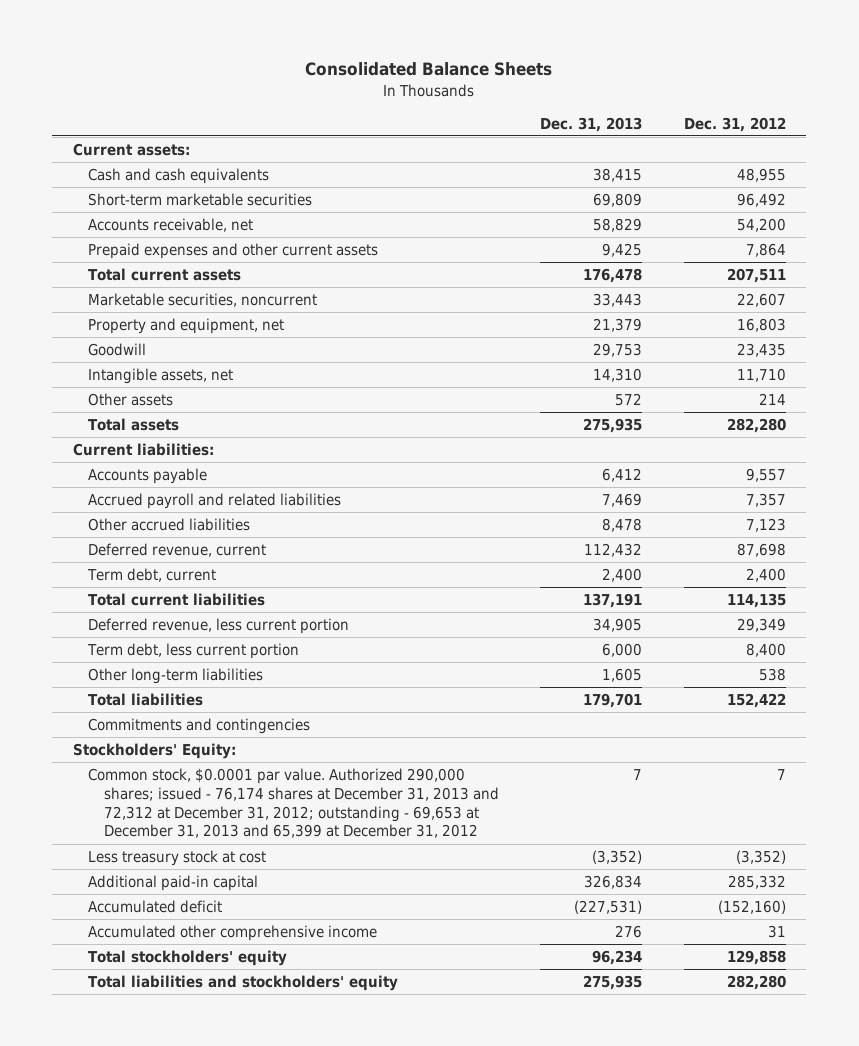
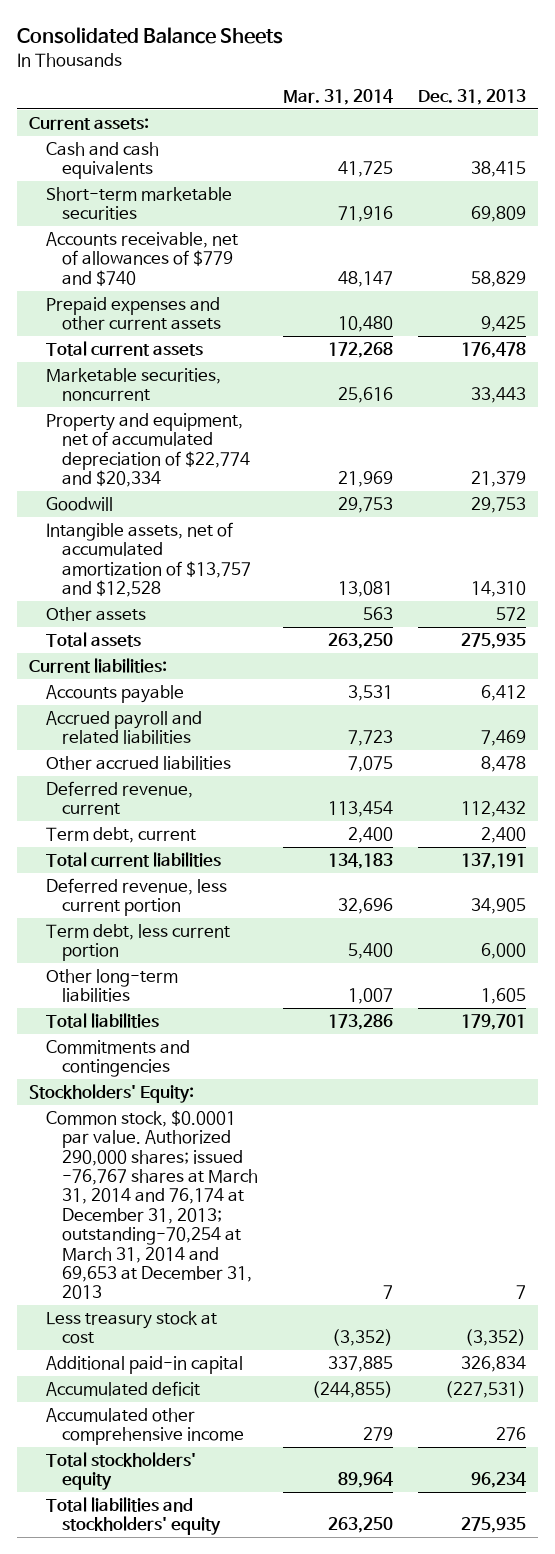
- | Dec. 31, 2013 | Dec. 31, 2012
+ | Mar. 31, 2014 | Dec. 31, 2013
- Accounts receivable, net | 58,829 | 54,200
+ Accounts receivable, net of allowances of $779 and $740 | 48,147 | 58,829
- Property and equipment, net | 21,379 | 16,803
+ Property and equipment, net of accumulated depreciation of $22,774 and $20,334 | 21,969 | 21,379
- Intangible assets, net | 14,310 | 11,710
+ Intangible assets, net of accumulated amortization of $13,757 and $12,528 | 13,081 | 14,310
- Common stock, $0.0001 par value. Authorized 290,000 shares; issued - 76,174 shares at December 31, 2013 and 72,312 at December 31, 2012; outstanding - 69,653 at December 31, 2013 and 65,399 at December 31, 2012 | 7 | 7
+ Common stock, $0.0001 par value. Authorized 290,000 shares; issued -76,767 shares at March 31, 2014 and 76,174 at December 31, 2013; outstanding-70,254 at March 31, 2014 and 69,653 at December 31, 2013 | 7 | 7

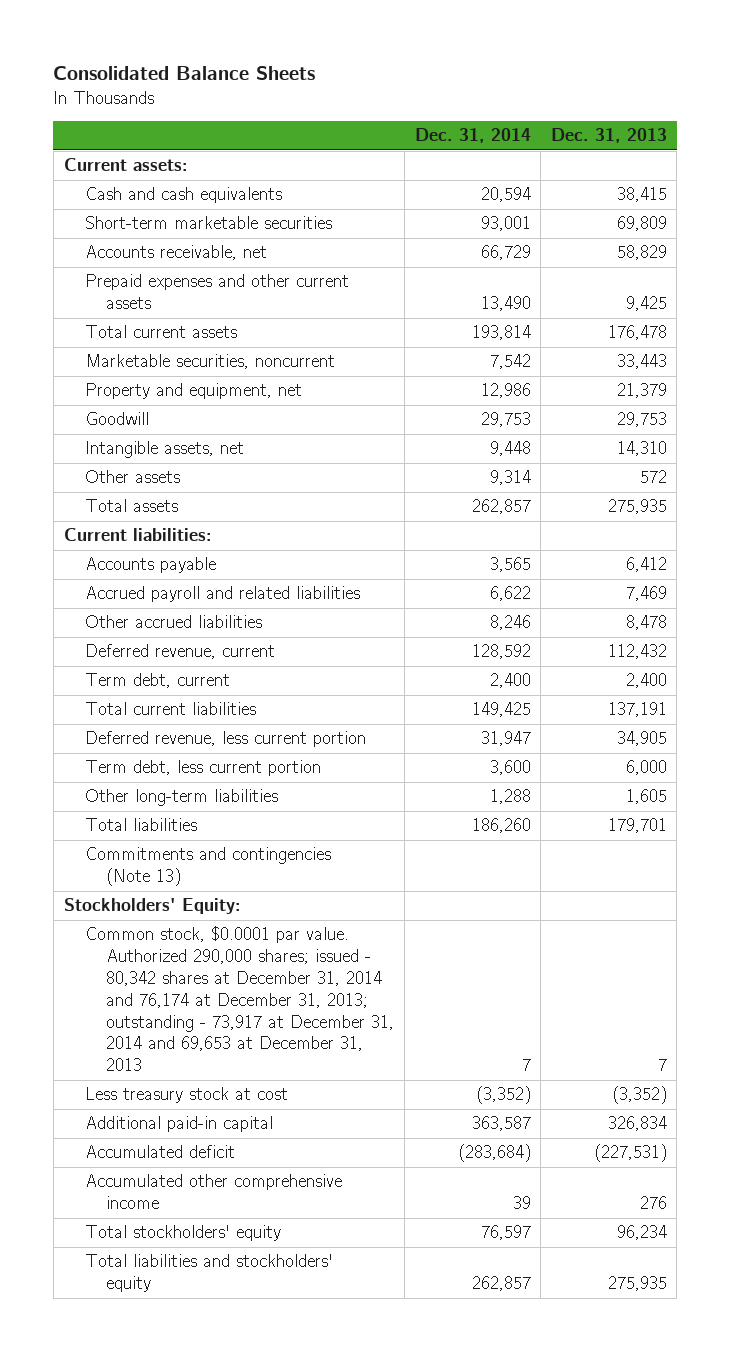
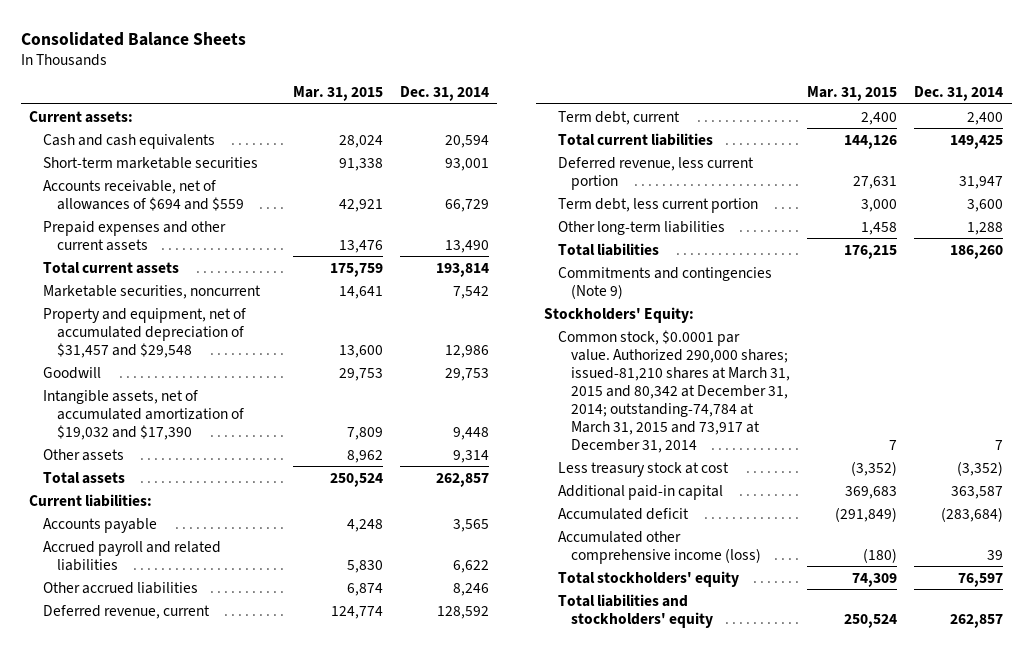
- | Dec. 31, 2014 | Dec. 31, 2013
+ | Mar. 31, 2015 | Dec. 31, 2014
- Accounts receivable, net | 66,729 | 58,829
+ Accounts receivable, net of allowances of $694 and $559 | 42,921 | 66,729
- Property and equipment, net | 12,986 | 21,379
+ Property and equipment, net of accumulated depreciation of $31,457 and $29,548 | 13,600 | 12,986
- Intangible assets, net | 9,448 | 14,310
+ Intangible assets, net of accumulated amortization of $19,032 and $17,390 | 7,809 | 9,448
- Commitments and contingencies (Note 13)
+ Commitments and contingencies (Note 9)
- Common stock, $0.0001 par value. Authorized 290,000 shares; issued - 80,342 shares at December 31, 2014 and 76,174 at December 31, 2013; outstanding - 73,917 at December 31, 2014 and 69,653 at December 31, 2013 | 7 | 7
+ Common stock, $0.0001 par value. Authorized 290,000 shares; issued-81,210 shares at March 31, 2015 and 80,342 at December 31, 2014; outstanding-74,784 at March 31, 2015 and 73,917 at December 31, 2014 | 7 | 7
- Accumulated other comprehensive income | 39 | 276
+ Accumulated other comprehensive income (loss) | (180) | 39

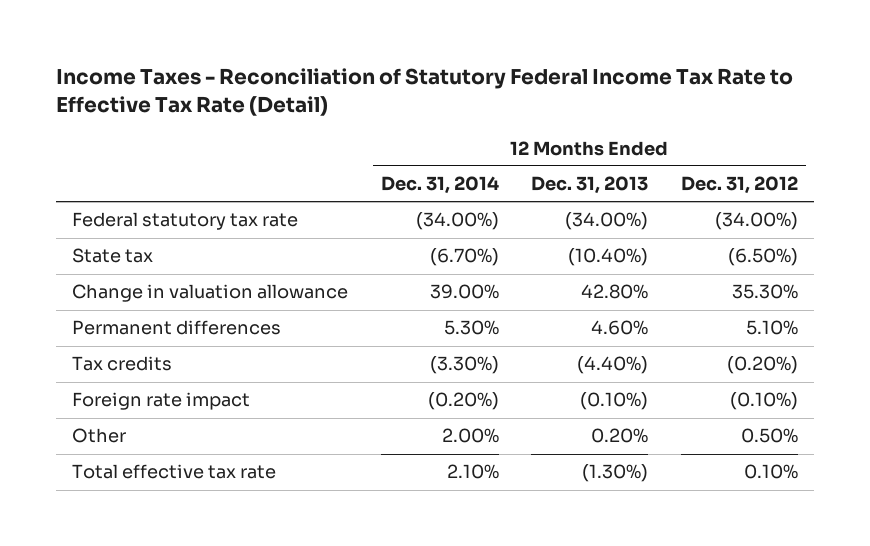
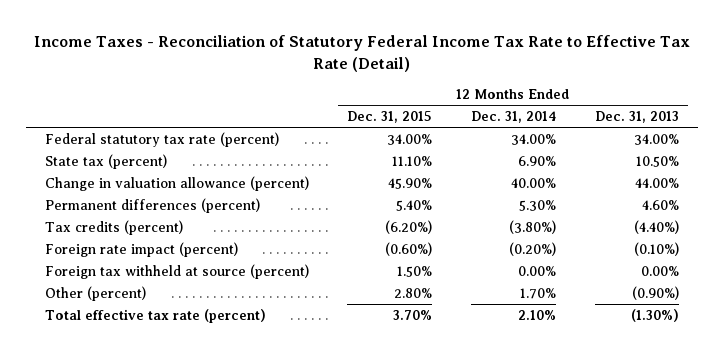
- | 12 Months Ended Dec. 31, 2014 | 12 Months Ended Dec. 31, 2013 | 12 Months Ended Dec. 31, 2012
+ | 12 Months Ended Dec. 31, 2015 | 12 Months Ended Dec. 31, 2014 | 12 Months Ended Dec. 31, 2013
- Federal statutory tax rate | (34.00%) | (34.00%) | (34.00%)
- State tax | (6.70%) | (10.40%) | (6.50%)
- Change in valuation allowance | 39.00% | 42.80% | 35.30%
- Permanent differences | 5.30% | 4.60% | 5.10%
- Tax credits | (3.30%) | (4.40%) | (0.20%)
- Foreign rate impact | (0.20%) | (0.10%) | (0.10%)
- Other | 2.00% | 0.20% | 0.50%
- Total effective tax rate | 2.10% | (1.30%) | 0.10%
+ Federal statutory tax rate (percent) | 34.00% | 34.00% | 34.00%
+ State tax (percent) | 11.10% | 6.90% | 10.50%
+ Change in valuation allowance (percent) | 45.90% | 40.00% | 44.00%
+ Permanent differences (percent) | 5.40% | 5.30% | 4.60%
+ Tax credits (percent) | (6.20%) | (3.80%) | (4.40%)
+ Foreign rate impact (percent) | (0.60%) | (0.20%) | (0.10%)
+ Foreign tax withheld at source (percent) | 1.50% | 0.00% | 0.00%
+ Other (percent) | 2.80% | 1.70% | (0.90%)
+ Total effective tax rate (percent) | 3.70% | 2.10% | (1.30%)

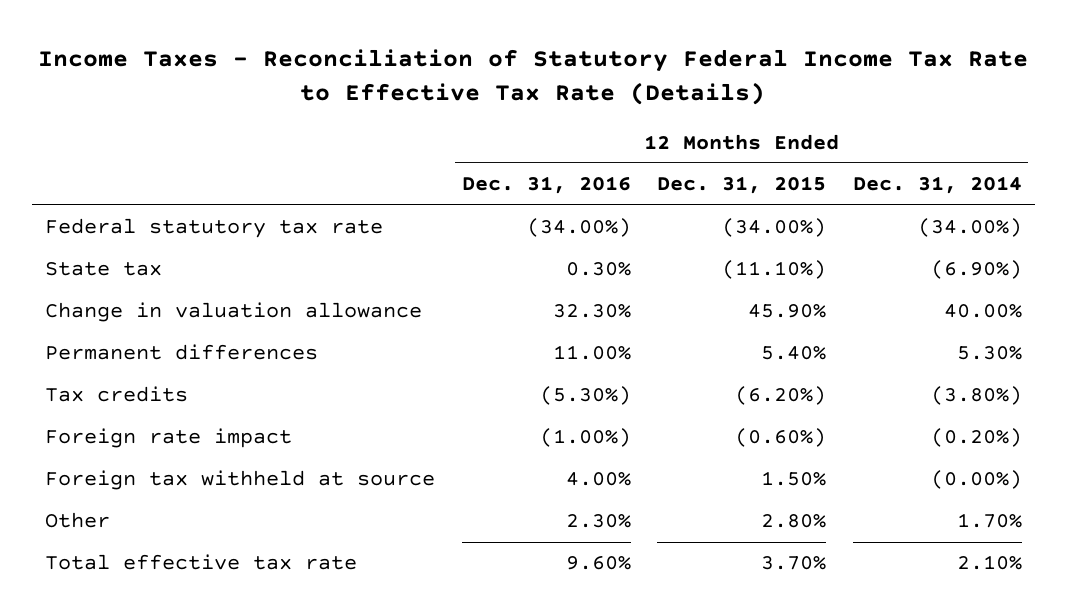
- Income Taxes - Reconciliation of Statutory Federal Income Tax Rate to Effective Tax Rate (Detail)
+ Income Taxes - Reconciliation of Statutory Federal Income Tax Rate to Effective Tax Rate (Details)
- | 12 Months Ended Dec. 31, 2015 | 12 Months Ended Dec. 31, 2014 | 12 Months Ended Dec. 31, 2013
+ | 12 Months Ended Dec. 31, 2016 | 12 Months Ended Dec. 31, 2015 | 12 Months Ended Dec. 31, 2014
- Federal statutory tax rate (percent) | 34.00% | 34.00% | 34.00%
- State tax (percent) | 11.10% | 6.90% | 10.50%
- Change in valuation allowance (percent) | 45.90% | 40.00% | 44.00%
- Permanent differences (percent) | 5.40% | 5.30% | 4.60%
- Tax credits (percent) | (6.20%) | (3.80%) | (4.40%)
- Foreign rate impact (percent) | (0.60%) | (0.20%) | (0.10%)
- Foreign tax withheld at source (percent) | 1.50% | 0.00% | 0.00%
- Other (percent) | 2.80% | 1.70% | (0.90%)
- Total effective tax rate (percent) | 3.70% | 2.10% | (1.30%)
+ Federal statutory tax rate | (34.00%) | (34.00%) | (34.00%)
+ State tax | 0.30% | (11.10%) | (6.90%)
+ Change in valuation allowance | 32.30% | 45.90% | 40.00%
+ Permanent differences | 11.00% | 5.40% | 5.30%
+ Tax credits | (5.30%) | (6.20%) | (3.80%)
+ Foreign rate impact | (1.00%) | (0.60%) | (0.20%)
+ Foreign tax withheld at source | 4.00% | 1.50% | (0.00%)
+ Other | 2.30% | 2.80% | 1.70%
+ Total effective tax rate | 9.60% | 3.70% | 2.10%

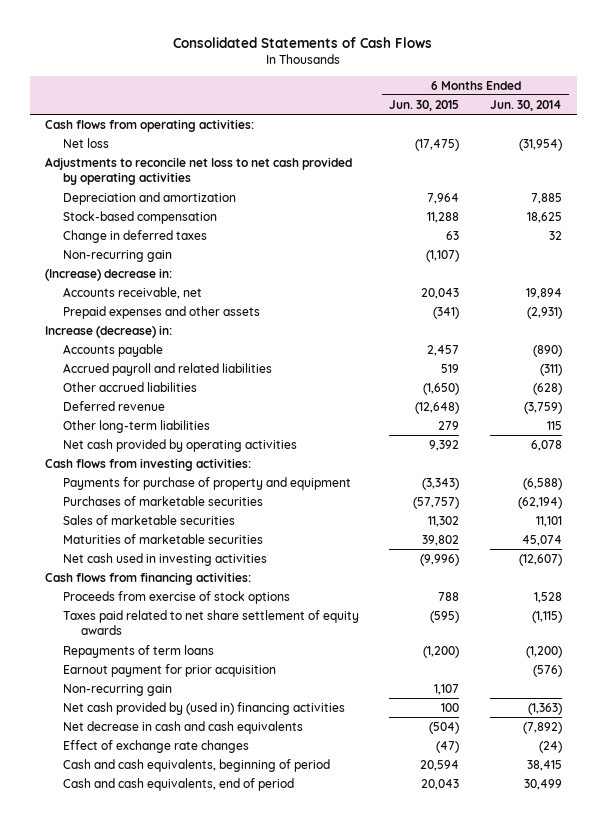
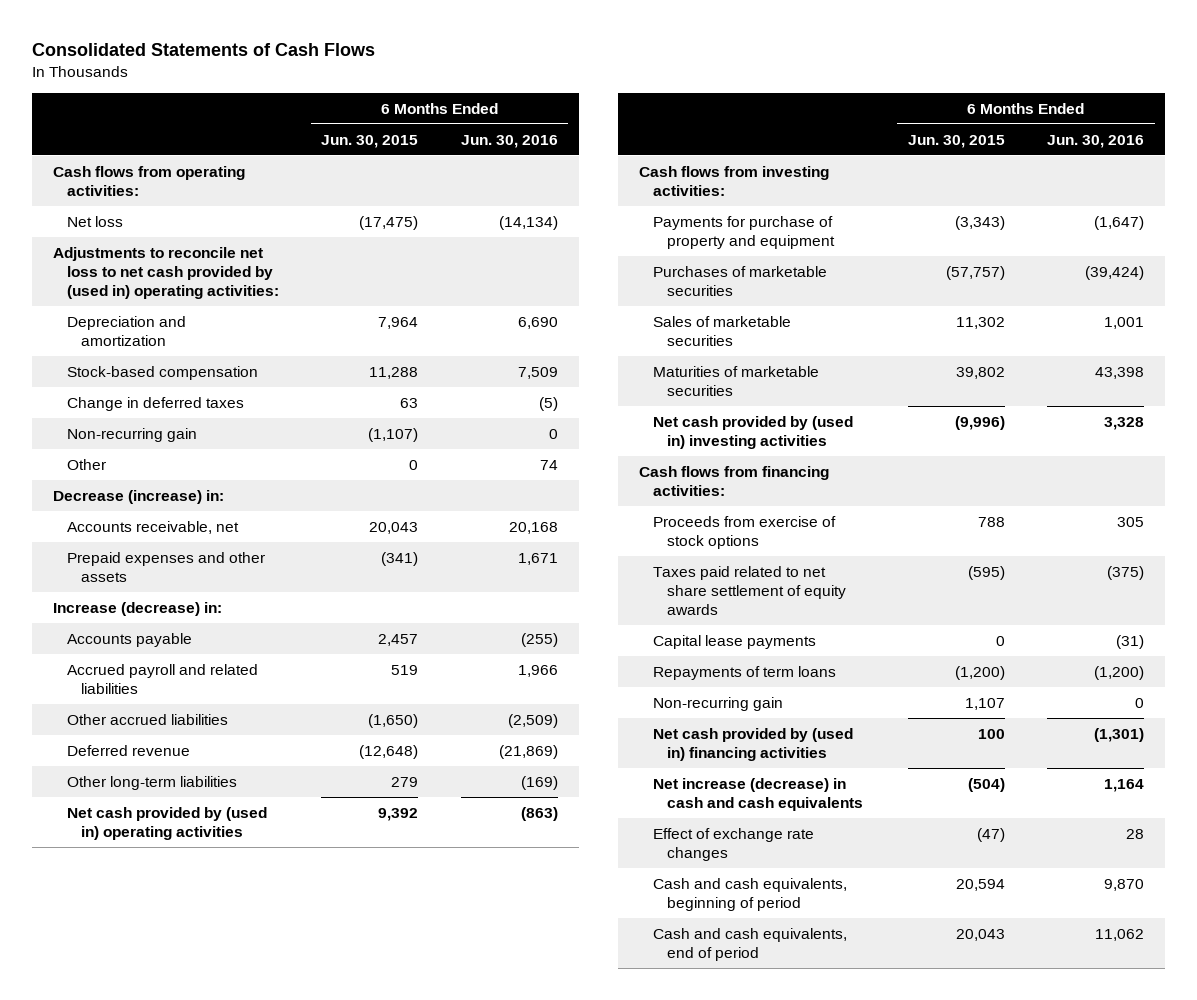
- | 6 Months Ended Jun. 30, 2015 | 6 Months Ended Jun. 30, 2014
+ | 6 Months Ended Jun. 30, 2015 | 6 Months Ended Jun. 30, 2016
- Adjustments to reconcile net loss to net cash provided by operating activities
+ Adjustments to reconcile net loss to net cash provided by (used in) operating activities:
- (Increase) decrease in:
+ Other | 0 | 74
+ Decrease (increase) in:
- Net cash provided by operating activities | 9,392 | 6,078
+ Net cash provided by (used in) operating activities | 9,392 | (863)
- Net cash used in investing activities | (9,996) | (12,607)
+ Net cash provided by (used in) investing activities | (9,996) | 3,328
+ Capital lease payments | 0 | (31)
- Earnout payment for prior acquisition | | (576)
- Net decrease in cash and cash equivalents | (504) | (7,892)
+ Net increase (decrease) in cash and cash equivalents | (504) | 1,164

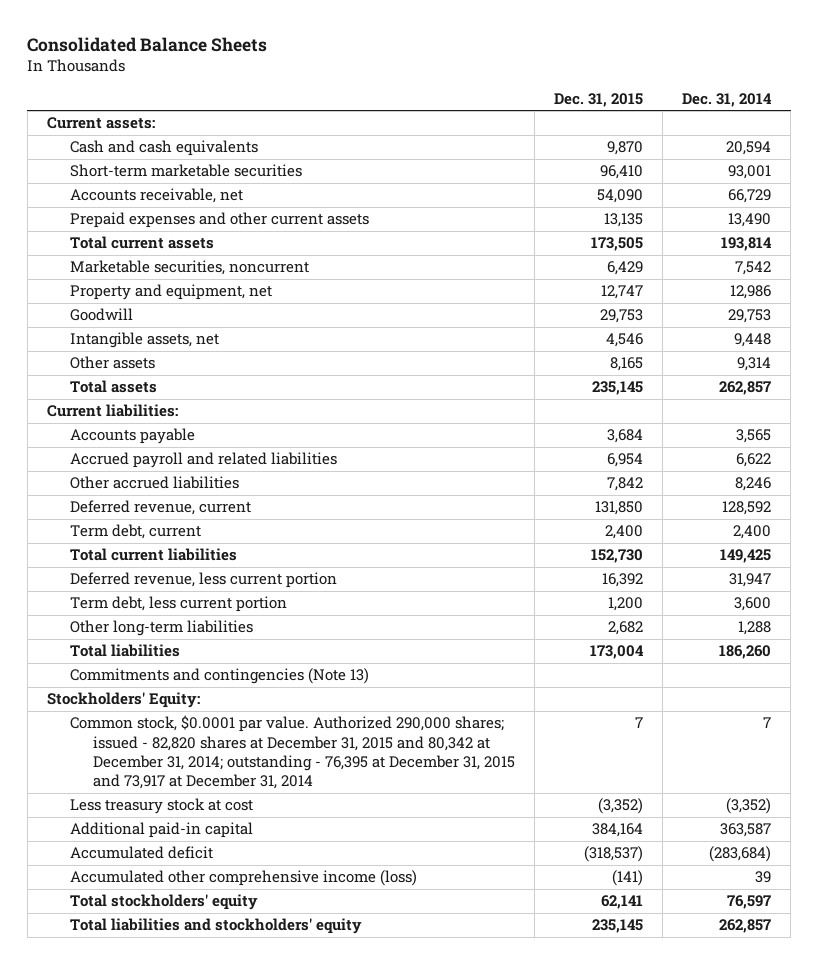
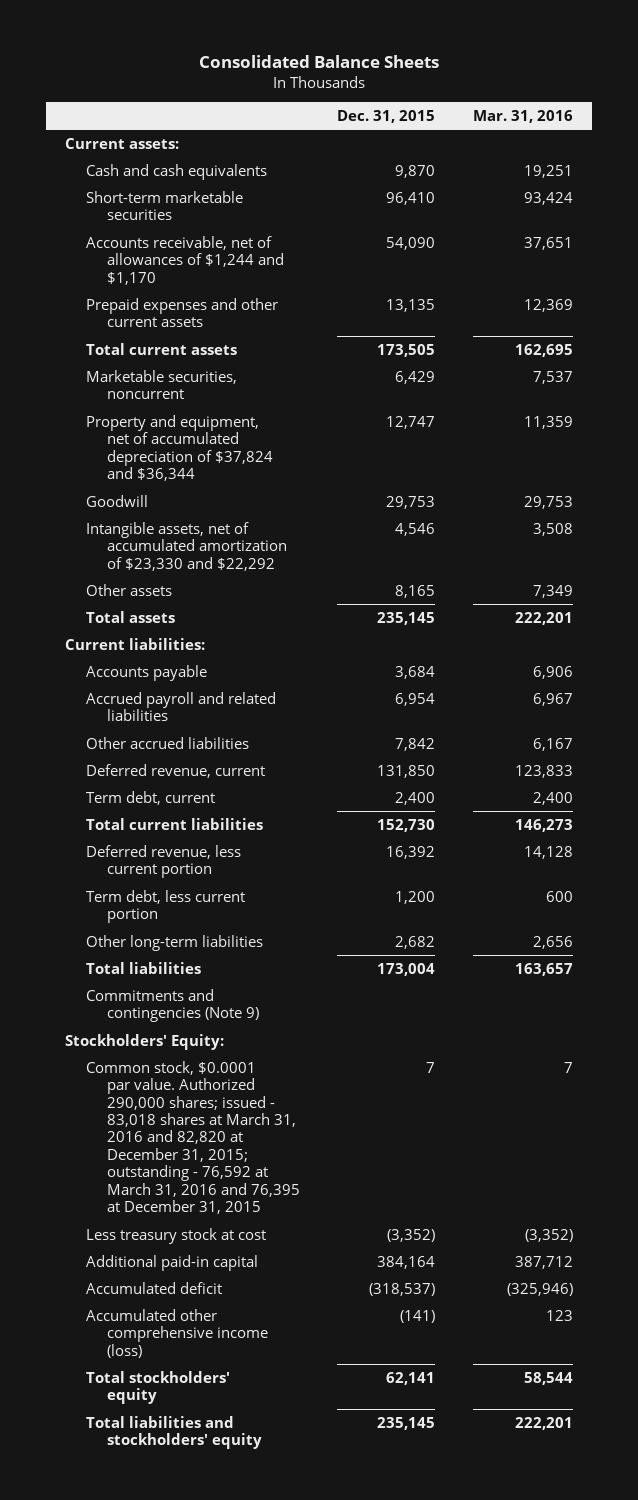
- | Dec. 31, 2015 | Dec. 31, 2014
+ | Dec. 31, 2015 | Mar. 31, 2016
- Accounts receivable, net | 54,090 | 66,729
+ Accounts receivable, net of allowances of $1,244 and $1,170 | 54,090 | 37,651
- Property and equipment, net | 12,747 | 12,986
+ Property and equipment, net of accumulated depreciation of $37,824 and $36,344 | 12,747 | 11,359
- Intangible assets, net | 4,546 | 9,448
+ Intangible assets, net of accumulated amortization of $23,330 and $22,292 | 4,546 | 3,508
- Commitments and contingencies (Note 13)
+ Commitments and contingencies (Note 9)
- Common stock, $0.0001 par value. Authorized 290,000 shares; issued - 82,820 shares at December 31, 2015 and 80,342 at December 31, 2014; outstanding - 76,395 at December 31, 2015 and 73,917 at December 31, 2014 | 7 | 7
+ Common stock, $0.0001 par value. Authorized 290,000 shares; issued - 83,018 shares at March 31, 2016 and 82,820 at December 31, 2015; outstanding - 76,592 at March 31, 2016 and 76,395 at December 31, 2015 | 7 | 7

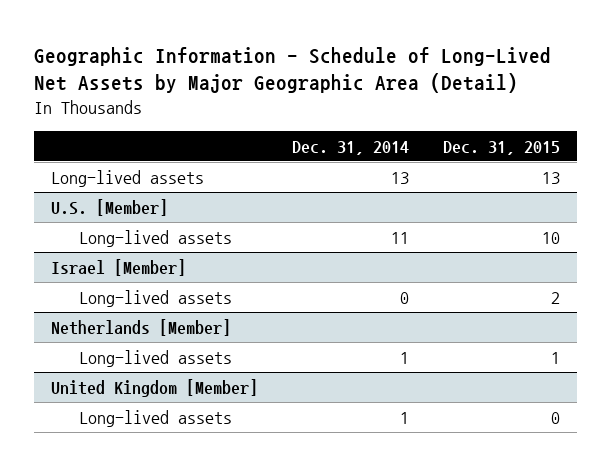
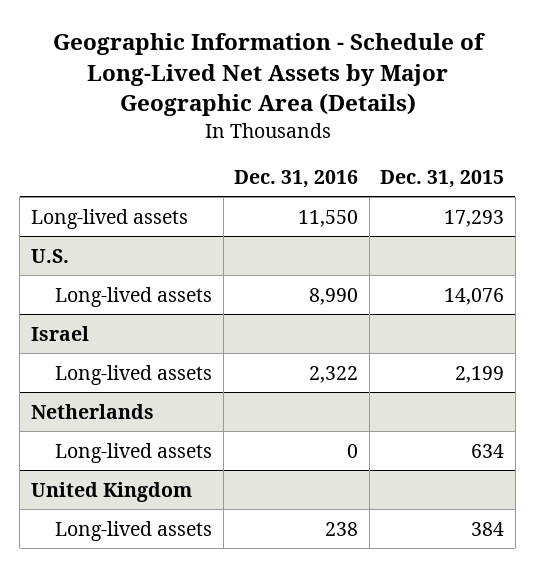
- Geographic Information - Schedule of Long-Lived Net Assets by Major Geographic Area (Detail)
+ Geographic Information - Schedule of Long-Lived Net Assets by Major Geographic Area (Details)
- | Dec. 31, 2014 | Dec. 31, 2015
+ | Dec. 31, 2016 | Dec. 31, 2015
- Long-lived assets | 13 | 13
- U.S. [Member]
- Long-lived assets | 11 | 10
- Israel [Member]
- Long-lived assets | 0 | 2
- Netherlands [Member]
- Long-lived assets | 1 | 1
- United Kingdom [Member]
- Long-lived assets | 1 | 0
+ Long-lived assets | 11,550 | 17,293
+ U.S.
+ Long-lived assets | 8,990 | 14,076
+ Israel
+ Long-lived assets | 2,322 | 2,199
+ Netherlands
+ Long-lived assets | 0 | 634
+ United Kingdom
+ Long-lived assets | 238 | 384

